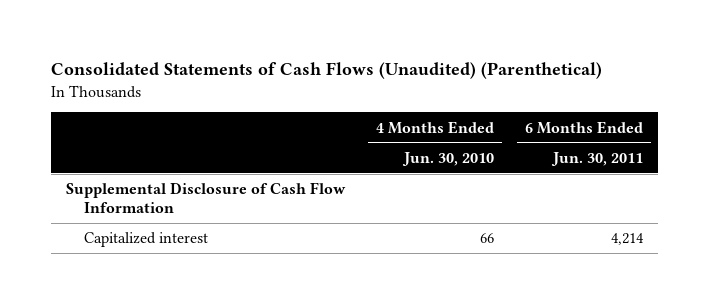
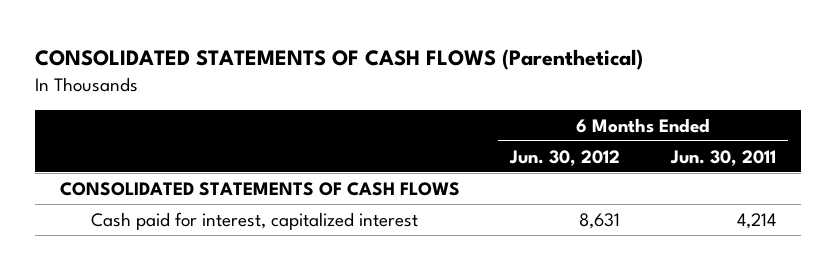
- Consolidated Statements of Cash Flows (Unaudited) (Parenthetical)
+ CONSOLIDATED STATEMENTS OF CASH FLOWS (Parenthetical)
- | 4 Months Ended Jun. 30, 2010 | 6 Months Ended Jun. 30, 2011
+ | 6 Months Ended Jun. 30, 2012 | 6 Months Ended Jun. 30, 2011
- Supplemental Disclosure of Cash Flow Information
- Capitalized interest | 66 | 4,214
+ CONSOLIDATED STATEMENTS OF CASH FLOWS
+ Cash paid for interest, capitalized interest | 8,631 | 4,214

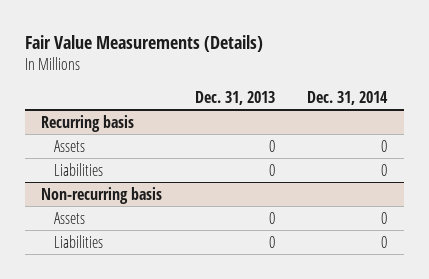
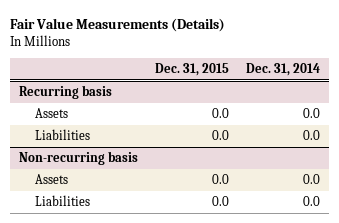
- | Dec. 31, 2013 | Dec. 31, 2014
+ | Dec. 31, 2015 | Dec. 31, 2014
@ Recurring basis
- Assets | 0 | 0
- Liabilities | 0 | 0
+ Assets | 0.0 | 0.0
+ Liabilities | 0.0 | 0.0
@ Non-recurring basis
- Assets | 0 | 0
- Liabilities | 0 | 0
+ Assets | 0.0 | 0.0
+ Liabilities | 0.0 | 0.0

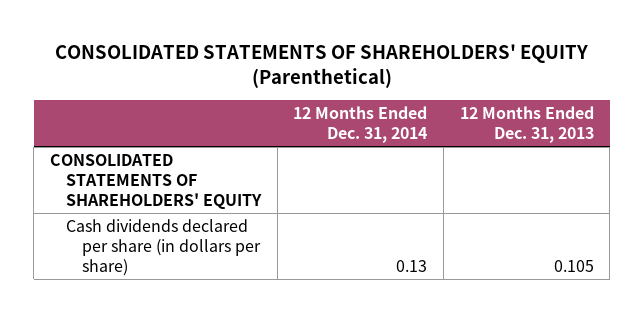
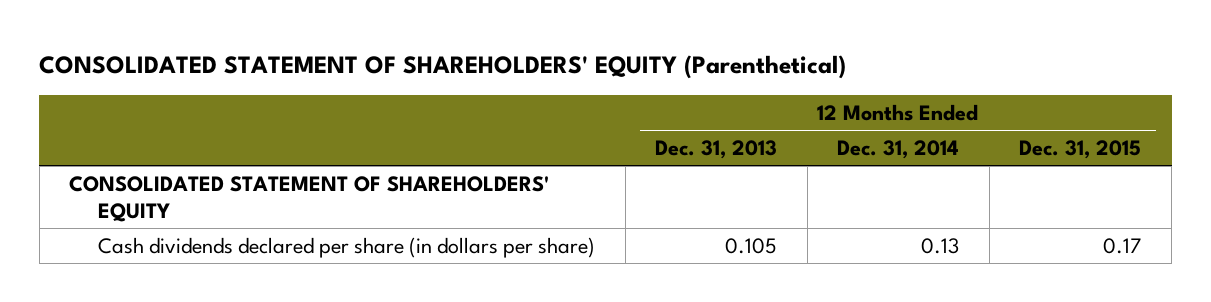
- CONSOLIDATED STATEMENTS OF SHAREHOLDERS' EQUITY (Parenthetical)
+ CONSOLIDATED STATEMENT OF SHAREHOLDERS' EQUITY (Parenthetical)
- | 12 Months Ended Dec. 31, 2014 | 12 Months Ended Dec. 31, 2013
+ | 12 Months Ended Dec. 31, 2013 | 12 Months Ended Dec. 31, 2014 | 12 Months Ended Dec. 31, 2015
- CONSOLIDATED STATEMENTS OF SHAREHOLDERS' EQUITY
+ CONSOLIDATED STATEMENT OF SHAREHOLDERS' EQUITY

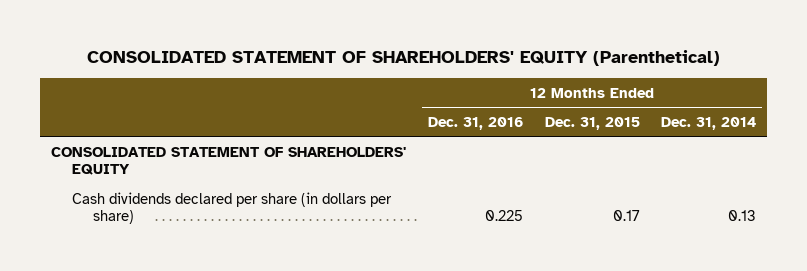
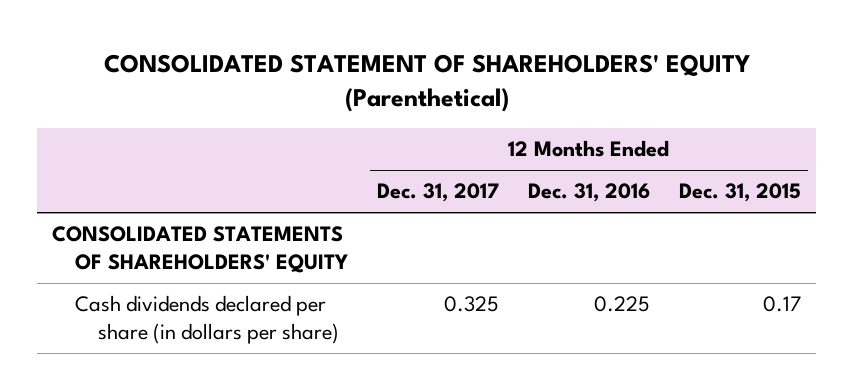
- | 12 Months Ended Dec. 31, 2016 | 12 Months Ended Dec. 31, 2015 | 12 Months Ended Dec. 31, 2014
+ | 12 Months Ended Dec. 31, 2017 | 12 Months Ended Dec. 31, 2016 | 12 Months Ended Dec. 31, 2015
- CONSOLIDATED STATEMENT OF SHAREHOLDERS' EQUITY
+ CONSOLIDATED STATEMENTS OF SHAREHOLDERS' EQUITY

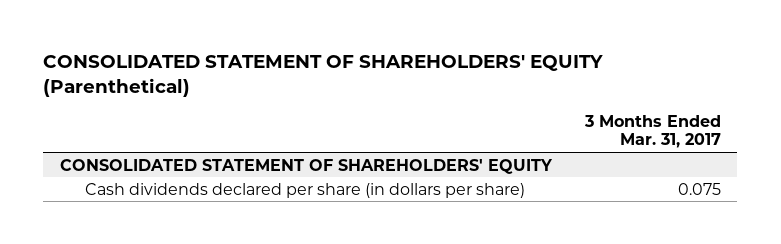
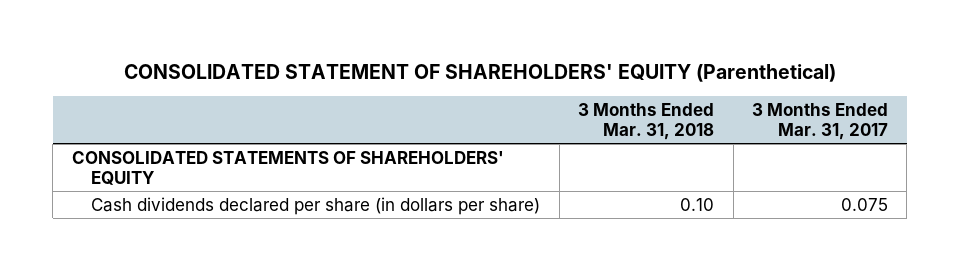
- | 3 Months Ended Mar. 31, 2017
+ | 3 Months Ended Mar. 31, 2018 | 3 Months Ended Mar. 31, 2017
- CONSOLIDATED STATEMENT OF SHAREHOLDERS' EQUITY
+ CONSOLIDATED STATEMENTS OF SHAREHOLDERS' EQUITY

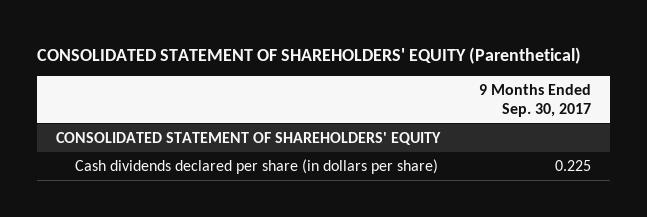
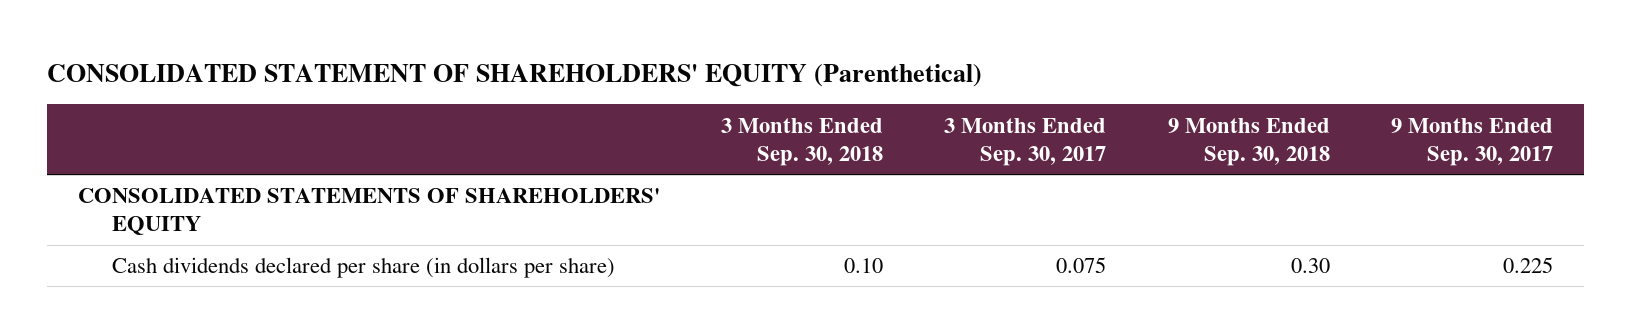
- | 9 Months Ended Sep. 30, 2017
+ | 3 Months Ended Sep. 30, 2018 | 3 Months Ended Sep. 30, 2017 | 9 Months Ended Sep. 30, 2018 | 9 Months Ended Sep. 30, 2017
- CONSOLIDATED STATEMENT OF SHAREHOLDERS' EQUITY
+ CONSOLIDATED STATEMENTS OF SHAREHOLDERS' EQUITY

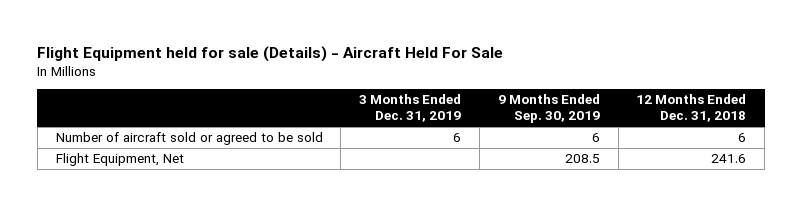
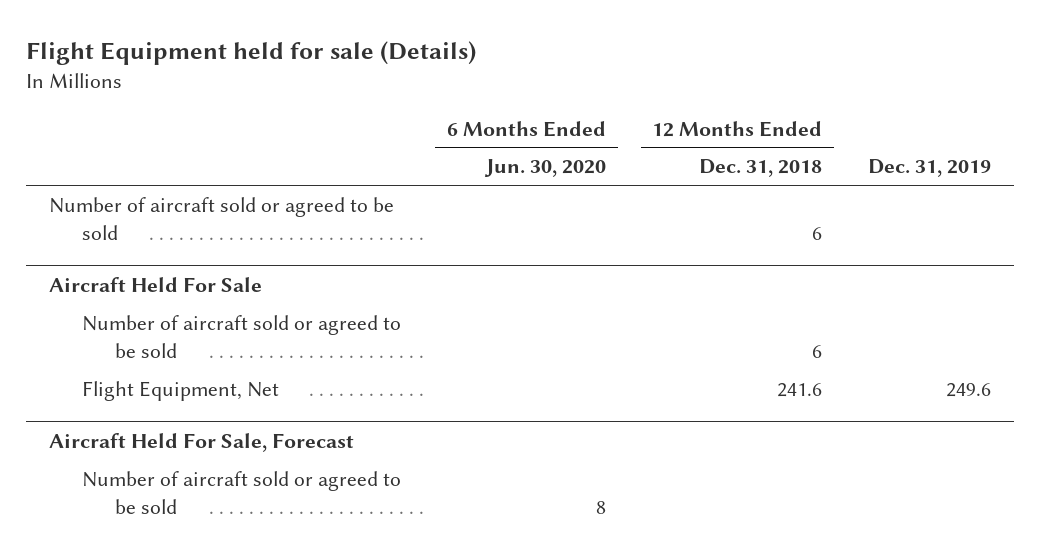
- Flight Equipment held for sale (Details) - Aircraft Held For Sale
+ Flight Equipment held for sale (Details)
- | 3 Months Ended Dec. 31, 2019 | 9 Months Ended Sep. 30, 2019 | 12 Months Ended Dec. 31, 2018
+ | 6 Months Ended Jun. 30, 2020 | 12 Months Ended Dec. 31, 2018 | Dec. 31, 2019
+ Aircraft Held For Sale
+ Number of aircraft sold or agreed to be sold | | 6 |
+ Aircraft Held For Sale, Forecast
+ Number of aircraft sold or agreed to be sold | 8 | |

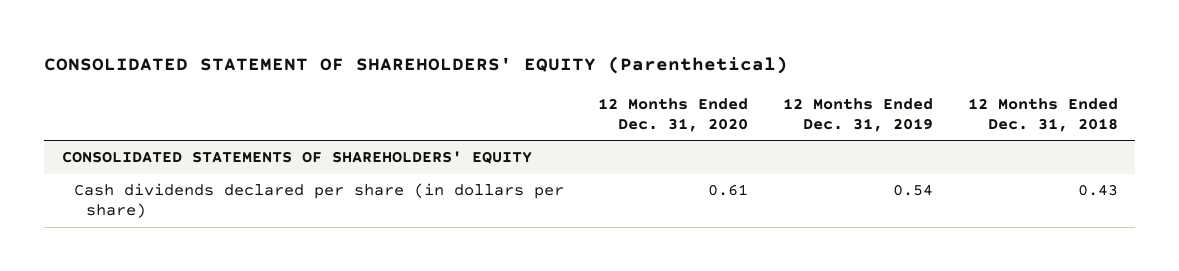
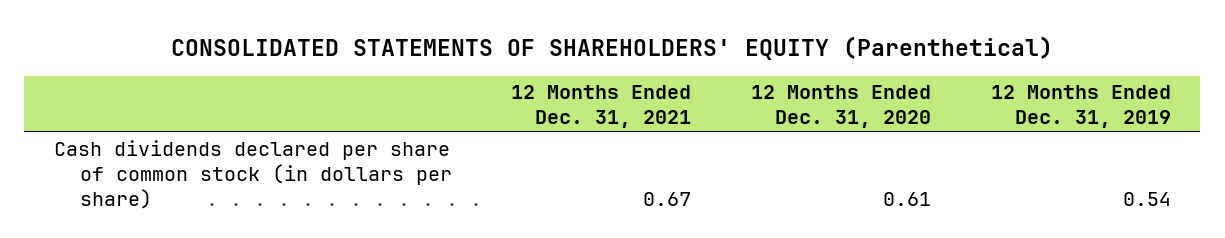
- CONSOLIDATED STATEMENT OF SHAREHOLDERS' EQUITY (Parenthetical)
+ CONSOLIDATED STATEMENTS OF SHAREHOLDERS' EQUITY (Parenthetical)
- | 12 Months Ended Dec. 31, 2020 | 12 Months Ended Dec. 31, 2019 | 12 Months Ended Dec. 31, 2018
+ | 12 Months Ended Dec. 31, 2021 | 12 Months Ended Dec. 31, 2020 | 12 Months Ended Dec. 31, 2019
- CONSOLIDATED STATEMENTS OF SHAREHOLDERS' EQUITY
- Cash dividends declared per share (in dollars per share) | 0.61 | 0.54 | 0.43
+ Cash dividends declared per share of common stock (in dollars per share) | 0.67 | 0.61 | 0.54

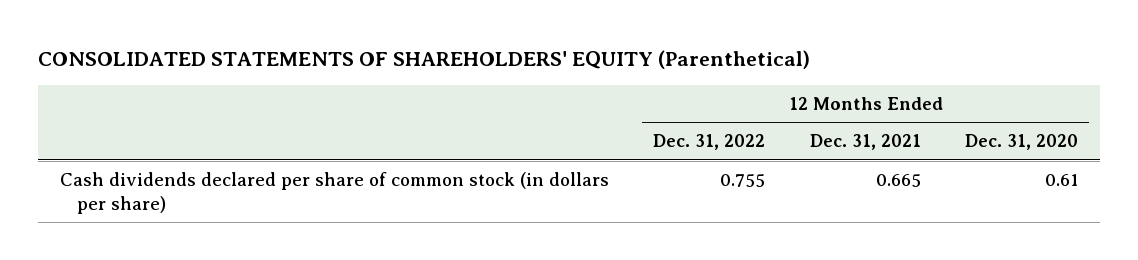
- | 12 Months Ended Dec. 31, 2021 | 12 Months Ended Dec. 31, 2020 | 12 Months Ended Dec. 31, 2019
+ | 12 Months Ended Dec. 31, 2022 | 12 Months Ended Dec. 31, 2021 | 12 Months Ended Dec. 31, 2020
- Cash dividends declared per share of common stock (in dollars per share) | 0.67 | 0.61 | 0.54
+ Cash dividends declared per share of common stock (in dollars per share) | 0.755 | 0.665 | 0.61

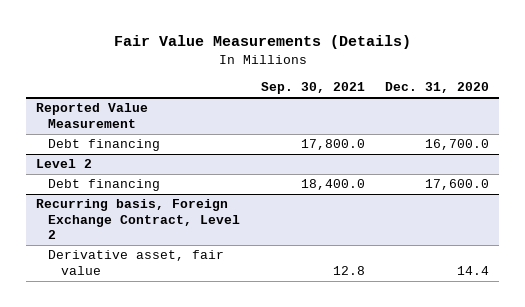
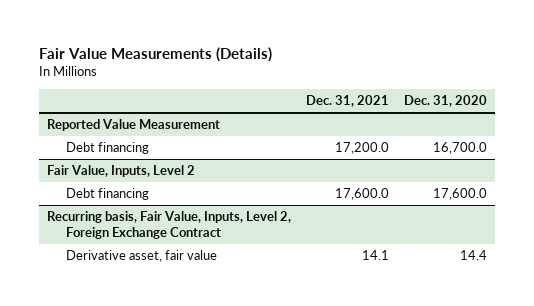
- | Sep. 30, 2021 | Dec. 31, 2020
+ | Dec. 31, 2021 | Dec. 31, 2020
- Level 2
+ Fair Value, Inputs, Level 2
- Recurring basis, Foreign Exchange Contract, Level 2
+ Recurring basis, Fair Value, Inputs, Level 2, Foreign Exchange Contract

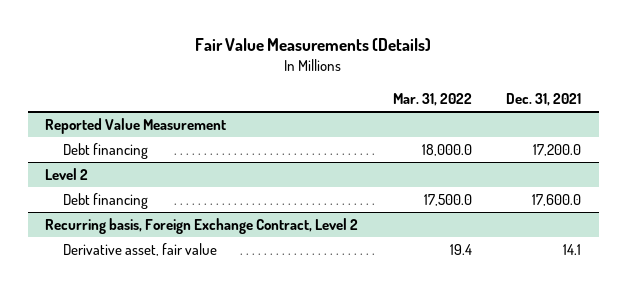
- | Dec. 31, 2021 | Dec. 31, 2020
+ | Mar. 31, 2022 | Dec. 31, 2021
- Fair Value, Inputs, Level 2
+ Level 2
- Recurring basis, Fair Value, Inputs, Level 2, Foreign Exchange Contract
+ Recurring basis, Foreign Exchange Contract, Level 2

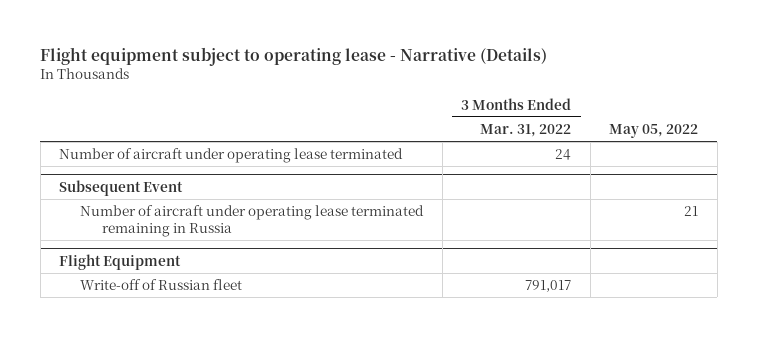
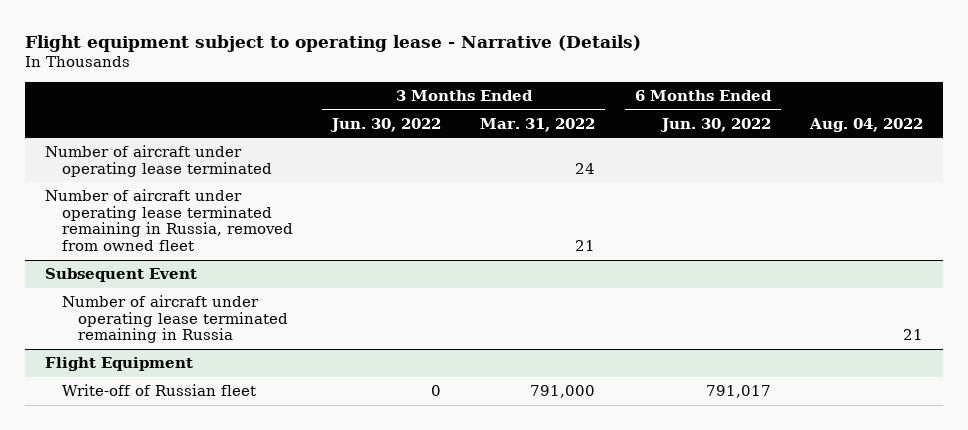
- | 3 Months Ended Mar. 31, 2022 | May 05, 2022
+ | 3 Months Ended Jun. 30, 2022 | 3 Months Ended Mar. 31, 2022 | 6 Months Ended Jun. 30, 2022 | Aug. 04, 2022
+ Number of aircraft under operating lease terminated remaining in Russia, removed from owned fleet | | 21 | |
@ Flight Equipment
- Write-off of Russian fleet | 791,017 |
+ Write-off of Russian fleet | 0 | 791,000 | 791,017 |

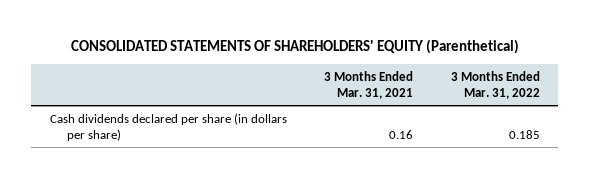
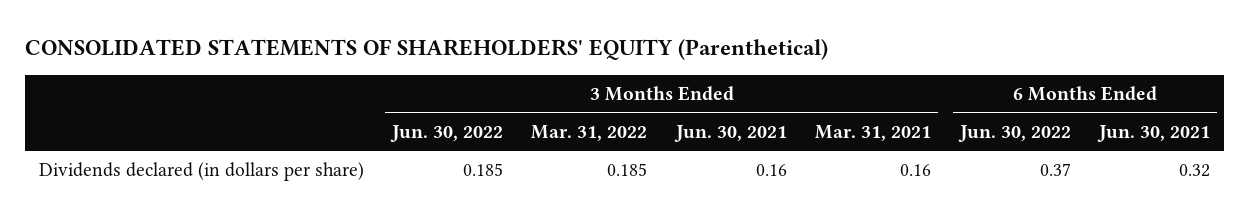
- | 3 Months Ended Mar. 31, 2021 | 3 Months Ended Mar. 31, 2022
+ | 3 Months Ended Jun. 30, 2022 | 3 Months Ended Mar. 31, 2022 | 3 Months Ended Jun. 30, 2021 | 3 Months Ended Mar. 31, 2021 | 6 Months Ended Jun. 30, 2022 | 6 Months Ended Jun. 30, 2021
- Cash dividends declared per share (in dollars per share) | 0.16 | 0.185
+ Dividends declared (in dollars per share) | 0.185 | 0.185 | 0.16 | 0.16 | 0.37 | 0.32

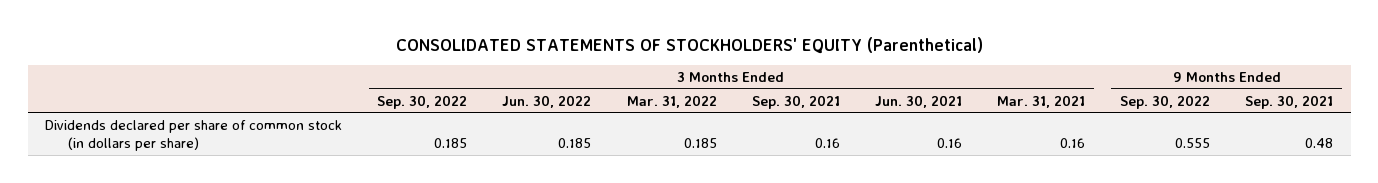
- CONSOLIDATED STATEMENTS OF SHAREHOLDERS' EQUITY (Parenthetical)
+ CONSOLIDATED STATEMENTS OF STOCKHOLDERS' EQUITY (Parenthetical)
- | 3 Months Ended Jun. 30, 2022 | 3 Months Ended Mar. 31, 2022 | 3 Months Ended Jun. 30, 2021 | 3 Months Ended Mar. 31, 2021 | 6 Months Ended Jun. 30, 2022 | 6 Months Ended Jun. 30, 2021
+ | 3 Months Ended Sep. 30, 2022 | 3 Months Ended Jun. 30, 2022 | 3 Months Ended Mar. 31, 2022 | 3 Months Ended Sep. 30, 2021 | 3 Months Ended Jun. 30, 2021 | 3 Months Ended Mar. 31, 2021 | 9 Months Ended Sep. 30, 2022 | 9 Months Ended Sep. 30, 2021
- Dividends declared (in dollars per share) | 0.185 | 0.185 | 0.16 | 0.16 | 0.37 | 0.32
+ Dividends declared per share of common stock (in dollars per share) | 0.185 | 0.185 | 0.185 | 0.16 | 0.16 | 0.16 | 0.555 | 0.48

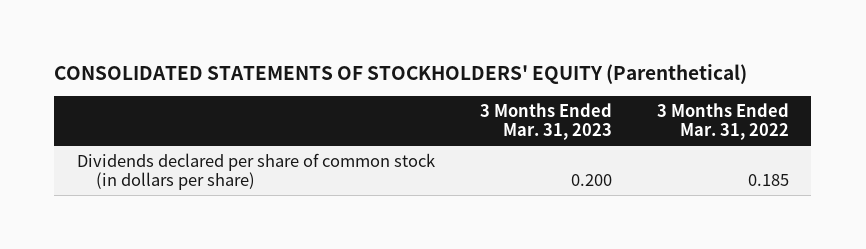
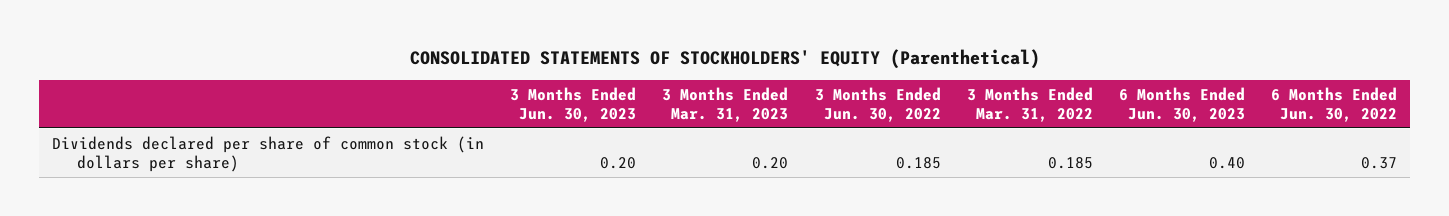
- | 3 Months Ended Mar. 31, 2023 | 3 Months Ended Mar. 31, 2022
+ | 3 Months Ended Jun. 30, 2023 | 3 Months Ended Mar. 31, 2023 | 3 Months Ended Jun. 30, 2022 | 3 Months Ended Mar. 31, 2022 | 6 Months Ended Jun. 30, 2023 | 6 Months Ended Jun. 30, 2022
- Dividends declared per share of common stock (in dollars per share) | 0.200 | 0.185
+ Dividends declared per share of common stock (in dollars per share) | 0.20 | 0.20 | 0.185 | 0.185 | 0.40 | 0.37

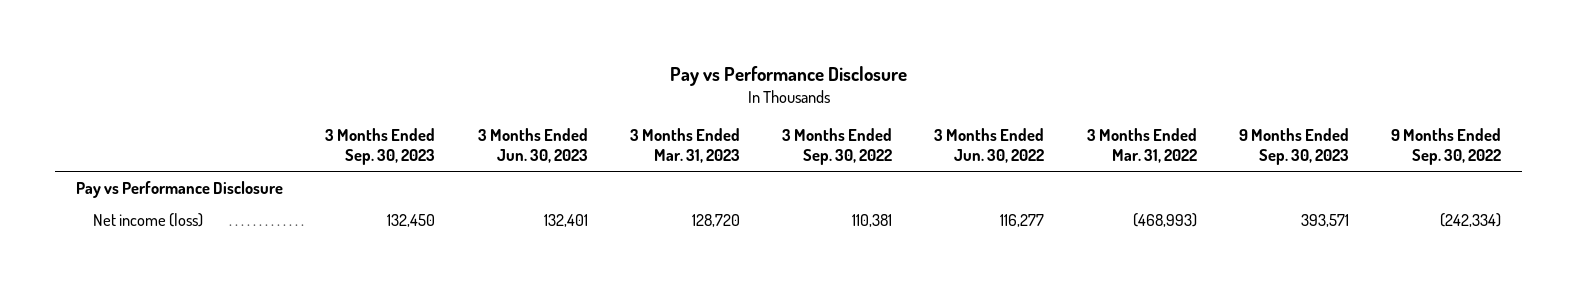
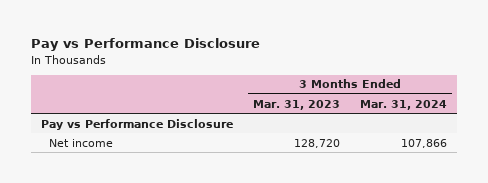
- | 3 Months Ended Sep. 30, 2023 | 3 Months Ended Jun. 30, 2023 | 3 Months Ended Mar. 31, 2023 | 3 Months Ended Sep. 30, 2022 | 3 Months Ended Jun. 30, 2022 | 3 Months Ended Mar. 31, 2022 | 9 Months Ended Sep. 30, 2023 | 9 Months Ended Sep. 30, 2022
+ | 3 Months Ended Mar. 31, 2023 | 3 Months Ended Mar. 31, 2024
- Net income (loss) | 132,450 | 132,401 | 128,720 | 110,381 | 116,277 | (468,993) | 393,571 | (242,334)
+ Net income | 128,720 | 107,866

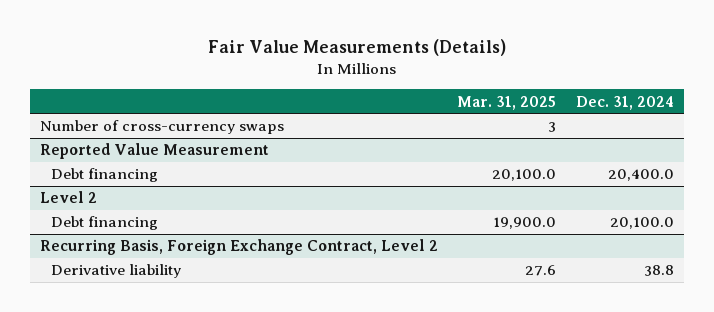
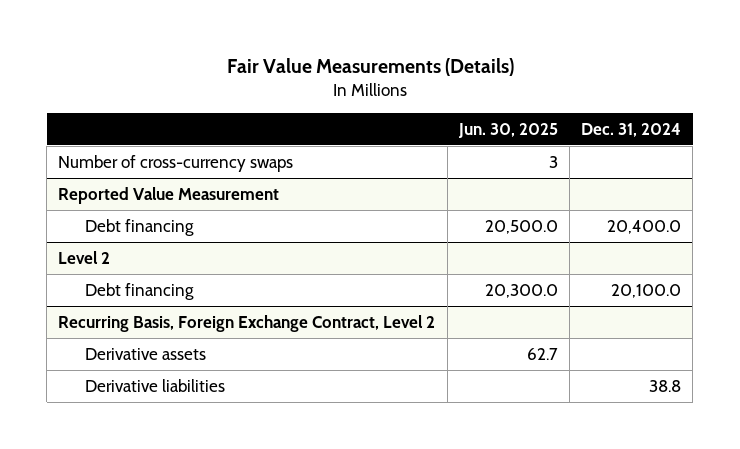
- | Mar. 31, 2025 | Dec. 31, 2024
+ | Jun. 30, 2025 | Dec. 31, 2024
@ Recurring Basis, Foreign Exchange Contract, Level 2
- Derivative liability | 27.6 | 38.8
+ Derivative assets | 62.7 |
+ Derivative liabilities | | 38.8

